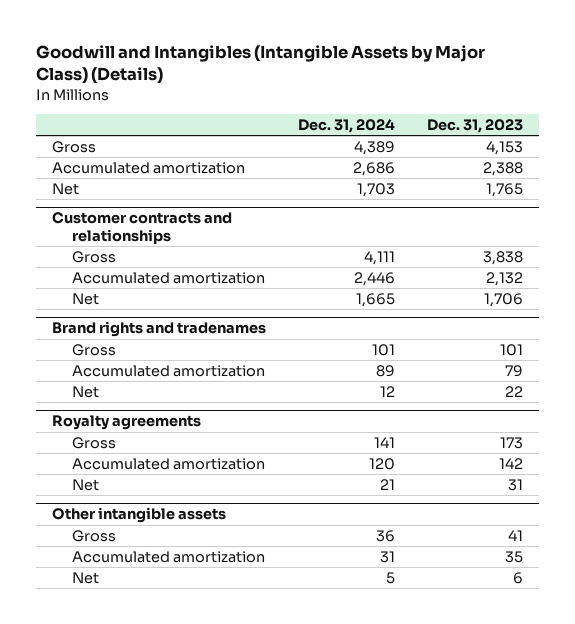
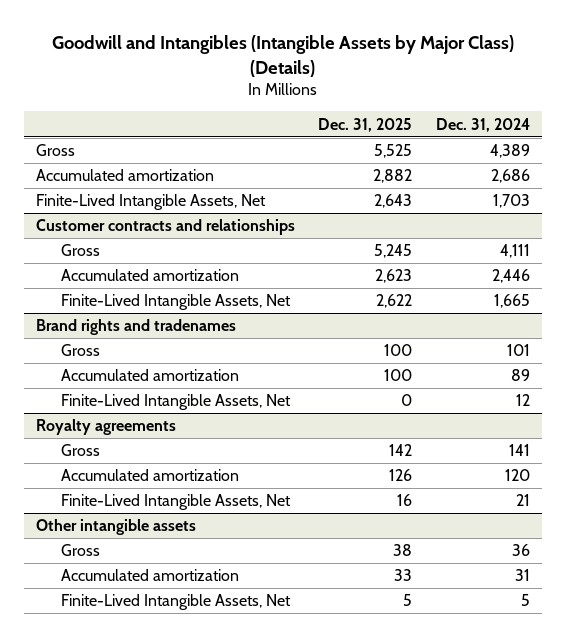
- | Dec. 31, 2024 | Dec. 31, 2023
+ | Dec. 31, 2025 | Dec. 31, 2024
- Net | 1,703 | 1,765
+ Finite-Lived Intangible Assets, Net | 2,643 | 1,703
@ Customer contracts and relationships
- Net | 1,665 | 1,706
+ Finite-Lived Intangible Assets, Net | 2,622 | 1,665
@ Brand rights and tradenames
- Net | 12 | 22
+ Finite-Lived Intangible Assets, Net | 0 | 12
@ Royalty agreements
- Net | 21 | 31
+ Finite-Lived Intangible Assets, Net | 16 | 21
@ Other intangible assets
- Net | 5 | 6
+ Finite-Lived Intangible Assets, Net | 5 | 5

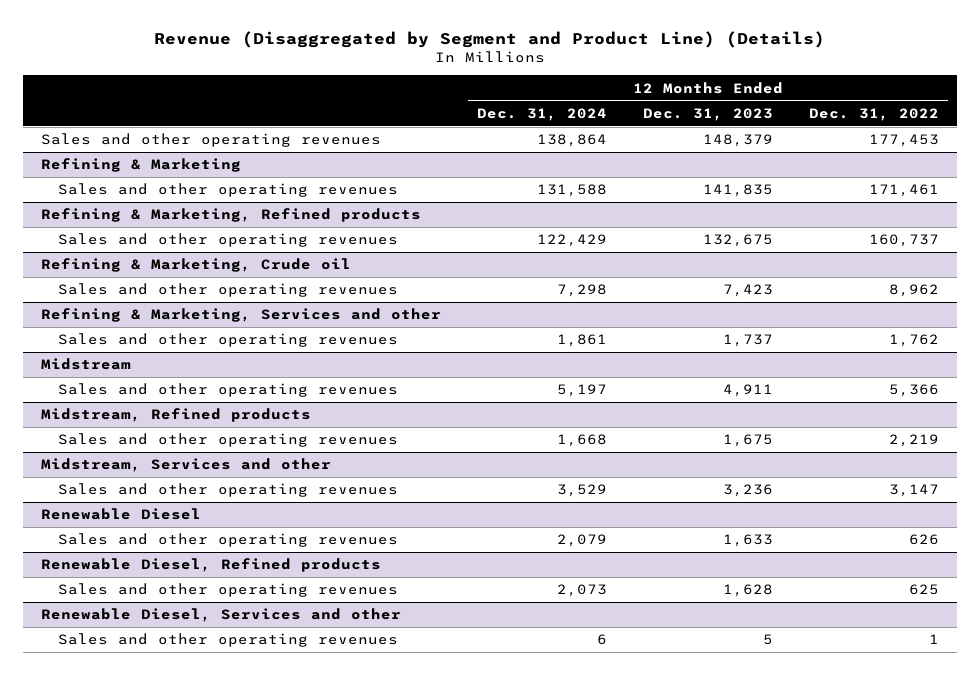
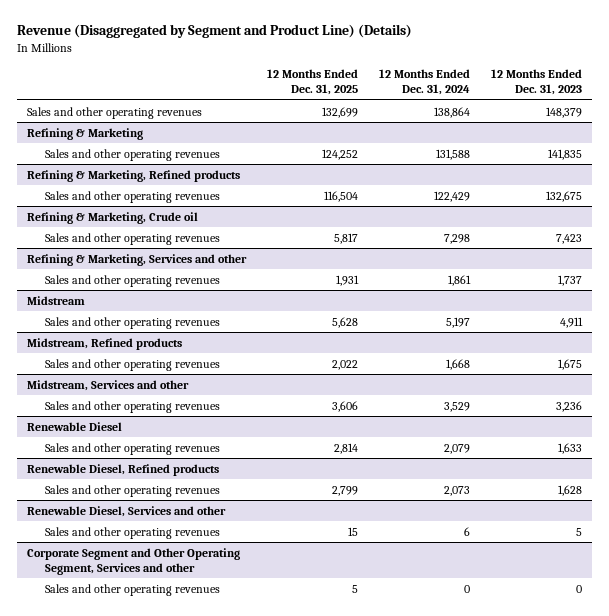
- | 12 Months Ended Dec. 31, 2024 | 12 Months Ended Dec. 31, 2023 | 12 Months Ended Dec. 31, 2022
+ | 12 Months Ended Dec. 31, 2025 | 12 Months Ended Dec. 31, 2024 | 12 Months Ended Dec. 31, 2023
+ Corporate Segment and Other Operating Segment, Services and other
+ Sales and other operating revenues | 5 | 0 | 0

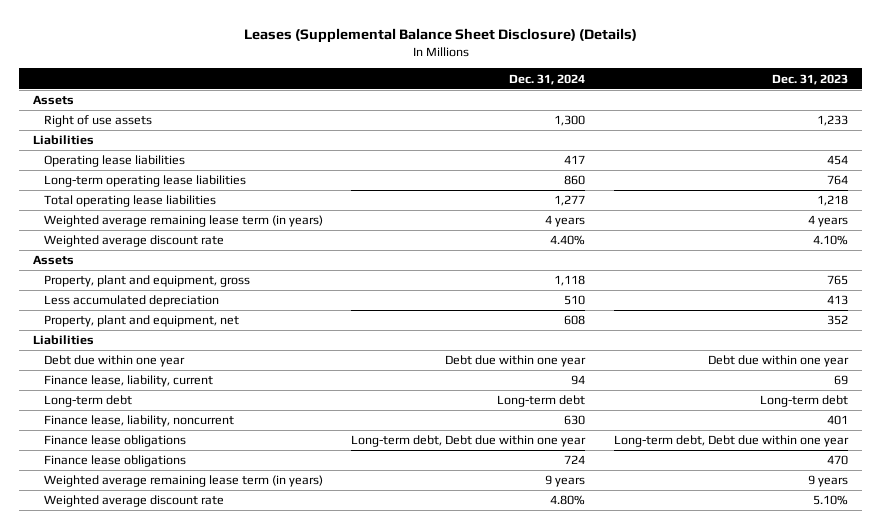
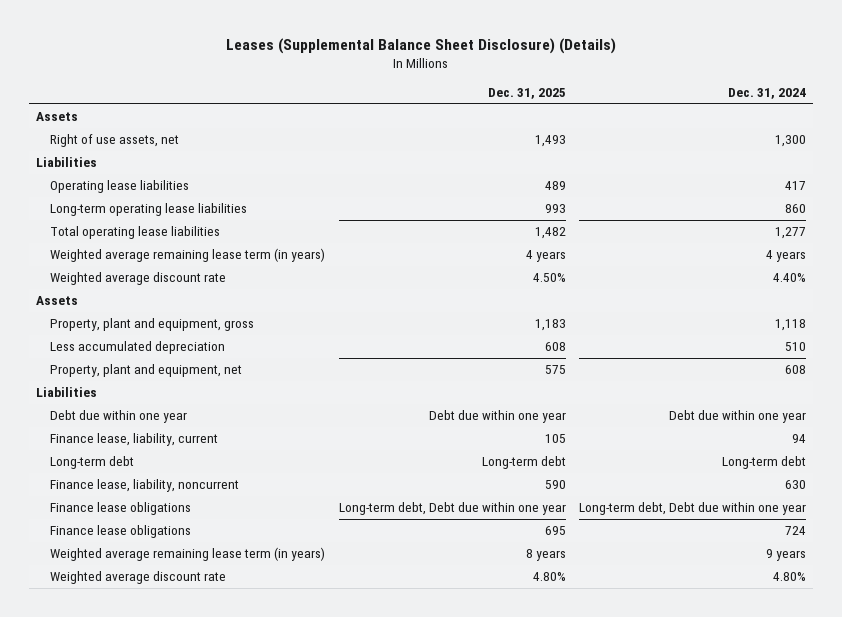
- | Dec. 31, 2024 | Dec. 31, 2023
+ | Dec. 31, 2025 | Dec. 31, 2024
- Right of use assets | 1,300 | 1,233
+ Right of use assets, net | 1,493 | 1,300

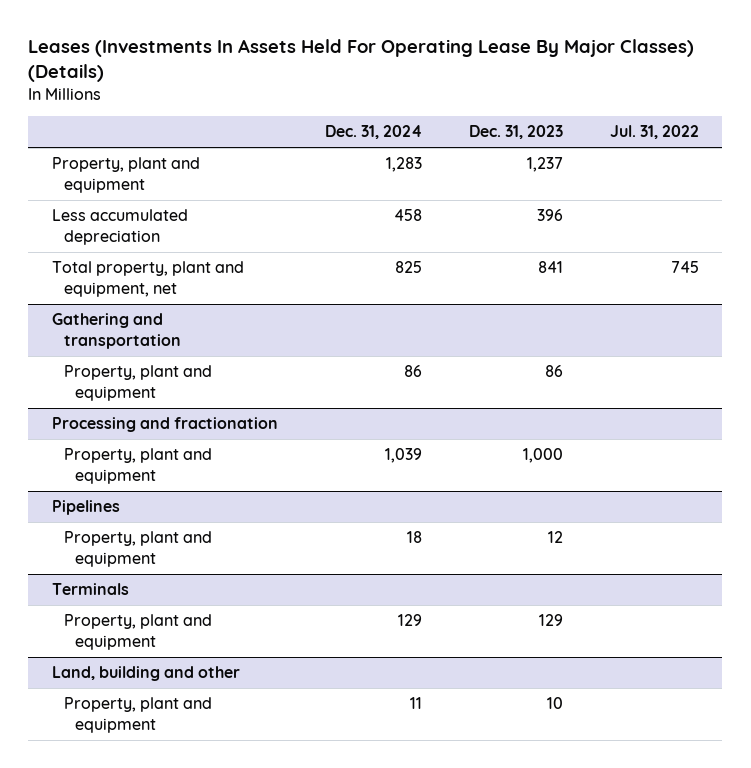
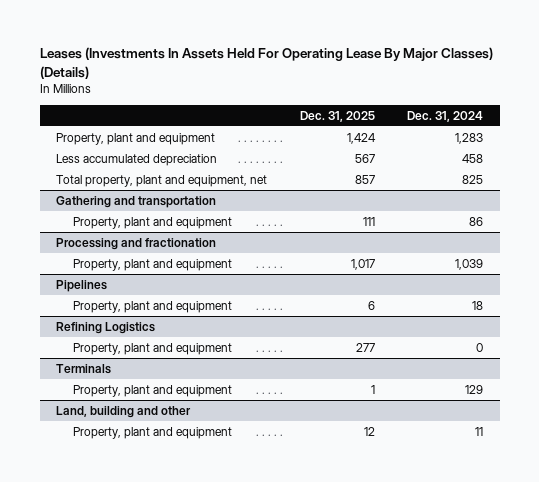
- | Dec. 31, 2024 | Dec. 31, 2023 | Jul. 31, 2022
+ | Dec. 31, 2025 | Dec. 31, 2024
+ Refining Logistics
+ Property, plant and equipment | 277 | 0

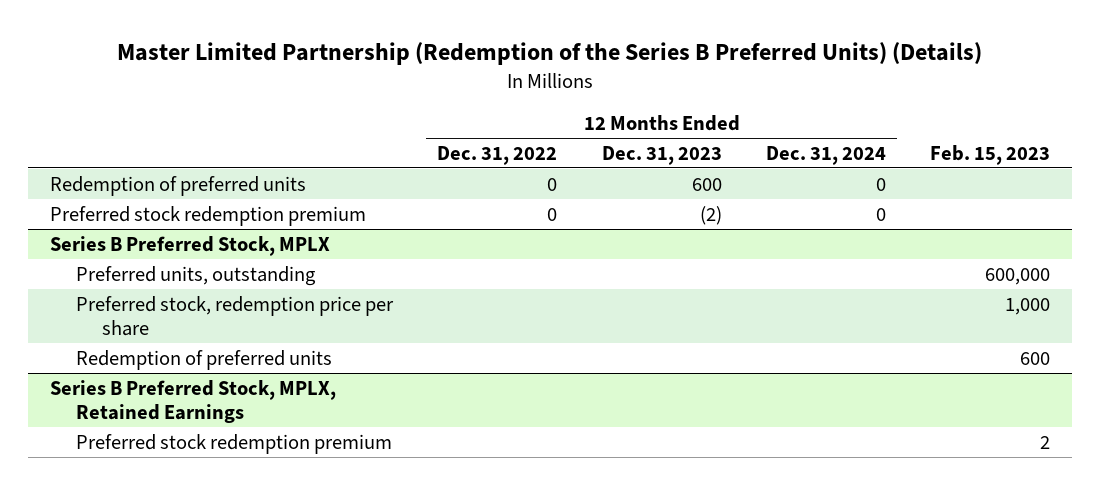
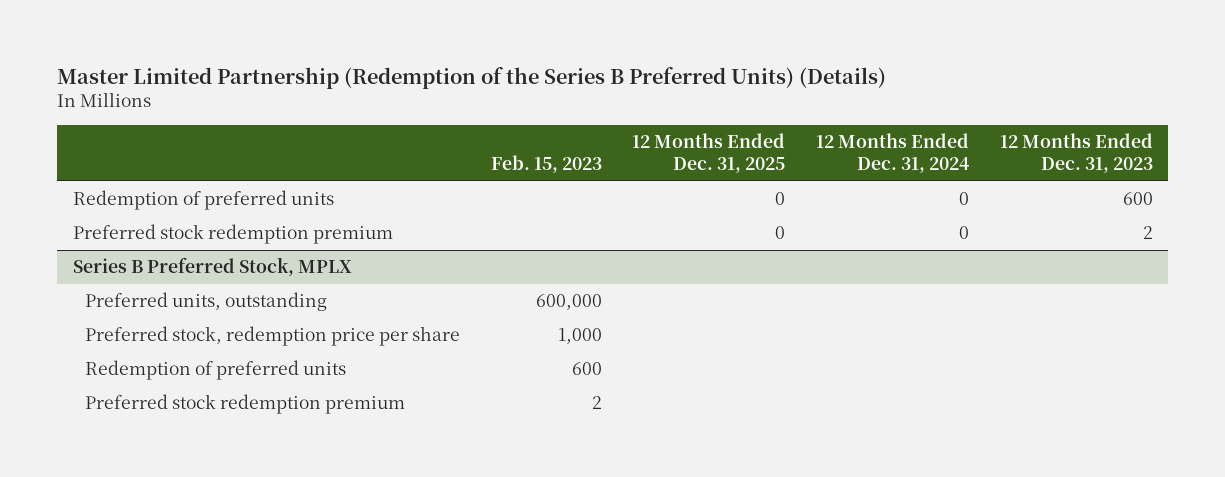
- | 12 Months Ended Dec. 31, 2022 | 12 Months Ended Dec. 31, 2023 | 12 Months Ended Dec. 31, 2024 | Feb. 15, 2023
+ | Feb. 15, 2023 | 12 Months Ended Dec. 31, 2025 | 12 Months Ended Dec. 31, 2024 | 12 Months Ended Dec. 31, 2023
- Preferred stock redemption premium | 0 | (2) | 0 |
+ Preferred stock redemption premium | | 0 | 0 | 2
- Series B Preferred Stock, MPLX, Retained Earnings

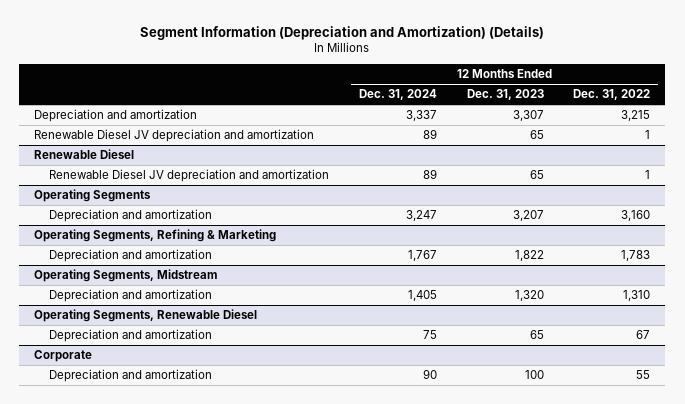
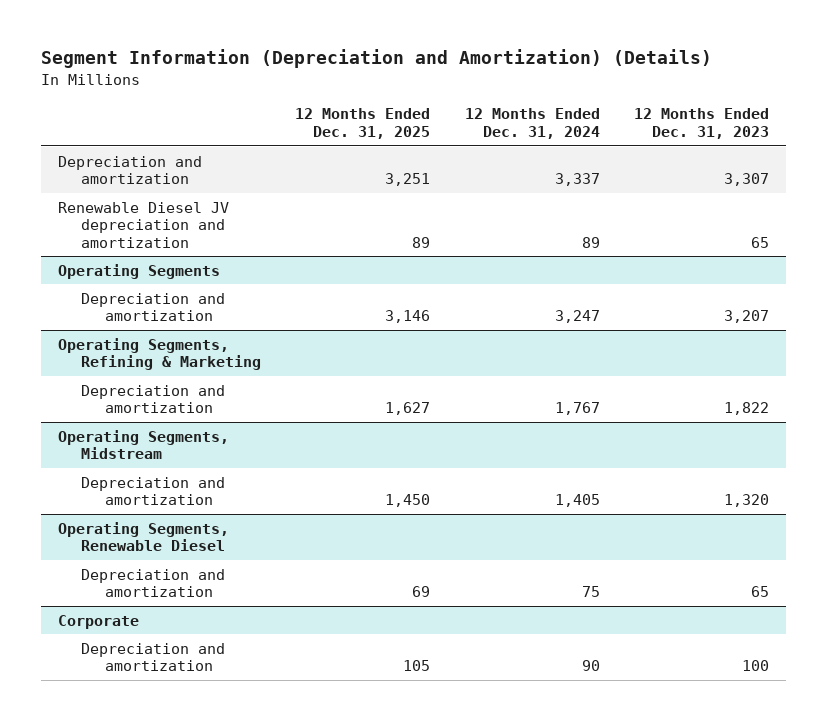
- | 12 Months Ended Dec. 31, 2024 | 12 Months Ended Dec. 31, 2023 | 12 Months Ended Dec. 31, 2022
+ | 12 Months Ended Dec. 31, 2025 | 12 Months Ended Dec. 31, 2024 | 12 Months Ended Dec. 31, 2023
- Renewable Diesel
- Renewable Diesel JV depreciation and amortization | 89 | 65 | 1

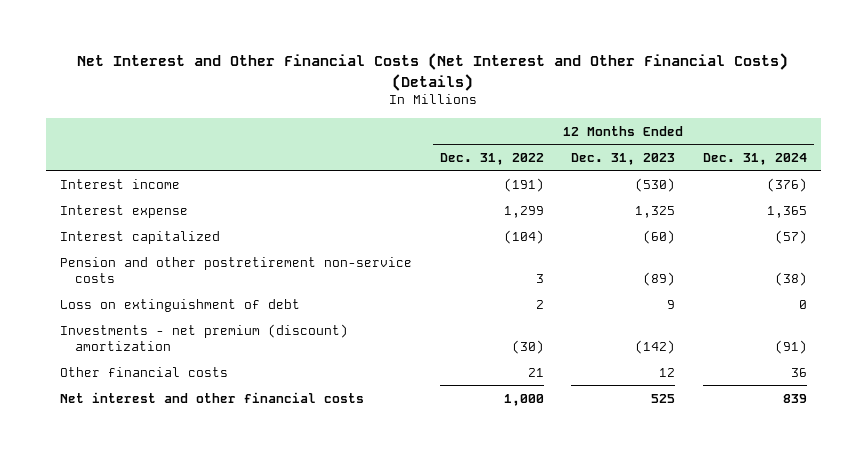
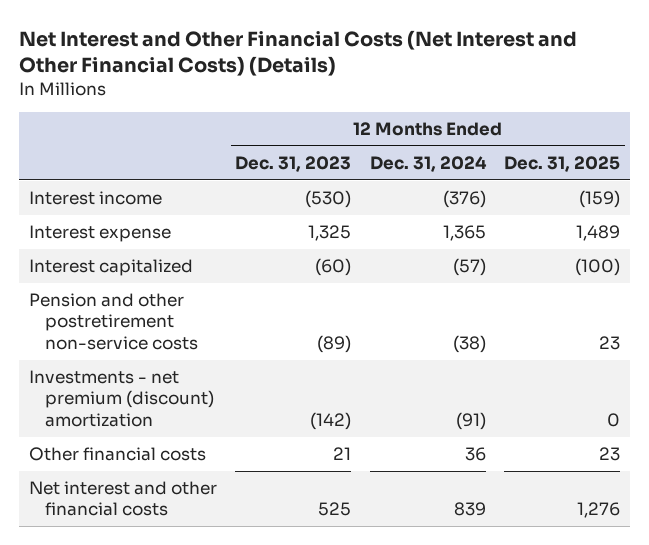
- | 12 Months Ended Dec. 31, 2022 | 12 Months Ended Dec. 31, 2023 | 12 Months Ended Dec. 31, 2024
+ | 12 Months Ended Dec. 31, 2023 | 12 Months Ended Dec. 31, 2024 | 12 Months Ended Dec. 31, 2025
- Loss on extinguishment of debt | 2 | 9 | 0
- Other financial costs | 21 | 12 | 36
+ Other financial costs | 21 | 36 | 23

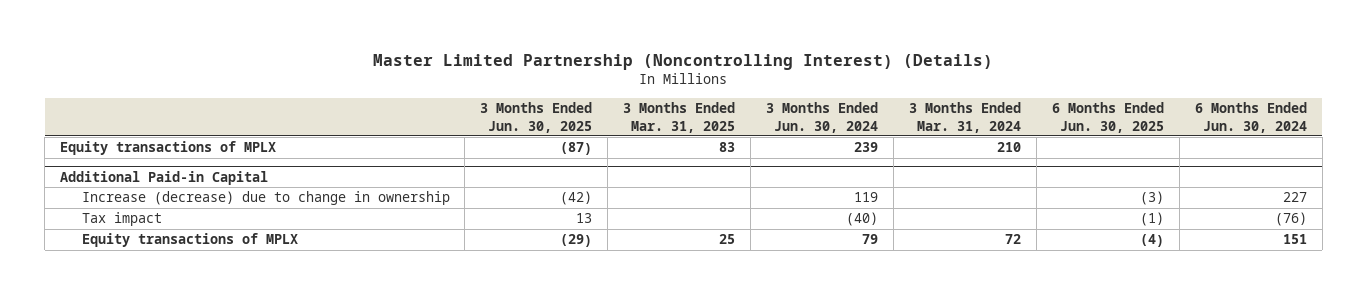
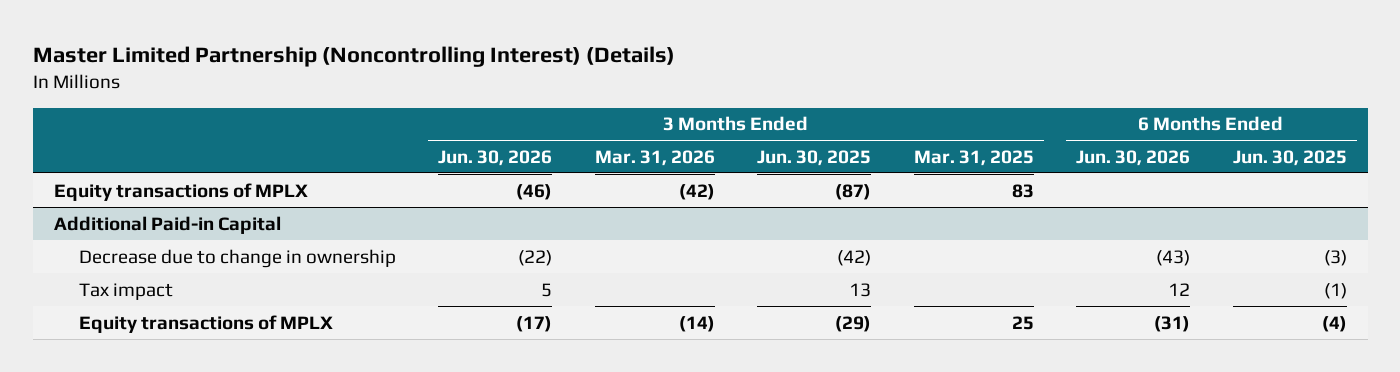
- | 3 Months Ended Jun. 30, 2025 | 3 Months Ended Mar. 31, 2025 | 3 Months Ended Jun. 30, 2024 | 3 Months Ended Mar. 31, 2024 | 6 Months Ended Jun. 30, 2025 | 6 Months Ended Jun. 30, 2024
+ | 3 Months Ended Jun. 30, 2026 | 3 Months Ended Mar. 31, 2026 | 3 Months Ended Jun. 30, 2025 | 3 Months Ended Mar. 31, 2025 | 6 Months Ended Jun. 30, 2026 | 6 Months Ended Jun. 30, 2025
@ Additional Paid-in Capital
- Increase (decrease) due to change in ownership | (42) | | 119 | | (3) | 227
+ Decrease due to change in ownership | (22) | | (42) | | (43) | (3)

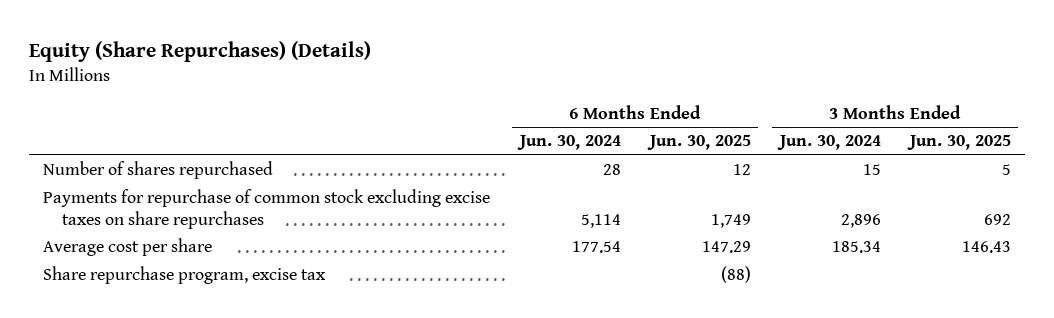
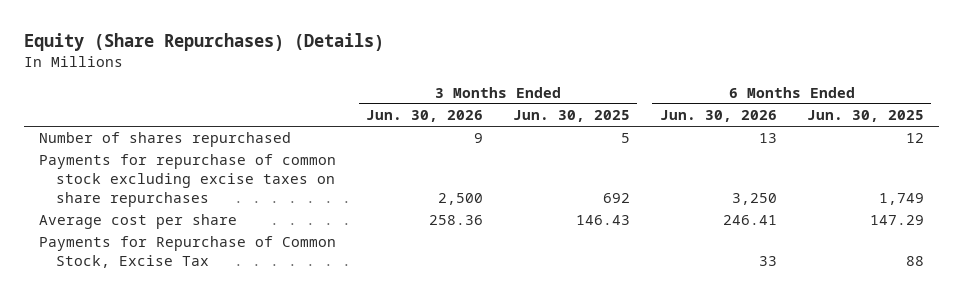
- | 6 Months Ended Jun. 30, 2024 | 6 Months Ended Jun. 30, 2025 | 3 Months Ended Jun. 30, 2024 | 3 Months Ended Jun. 30, 2025
+ | 3 Months Ended Jun. 30, 2026 | 3 Months Ended Jun. 30, 2025 | 6 Months Ended Jun. 30, 2026 | 6 Months Ended Jun. 30, 2025
- Share repurchase program, excise tax | | (88) | |
+ Payments for Repurchase of Common Stock, Excise Tax | | | 33 | 88

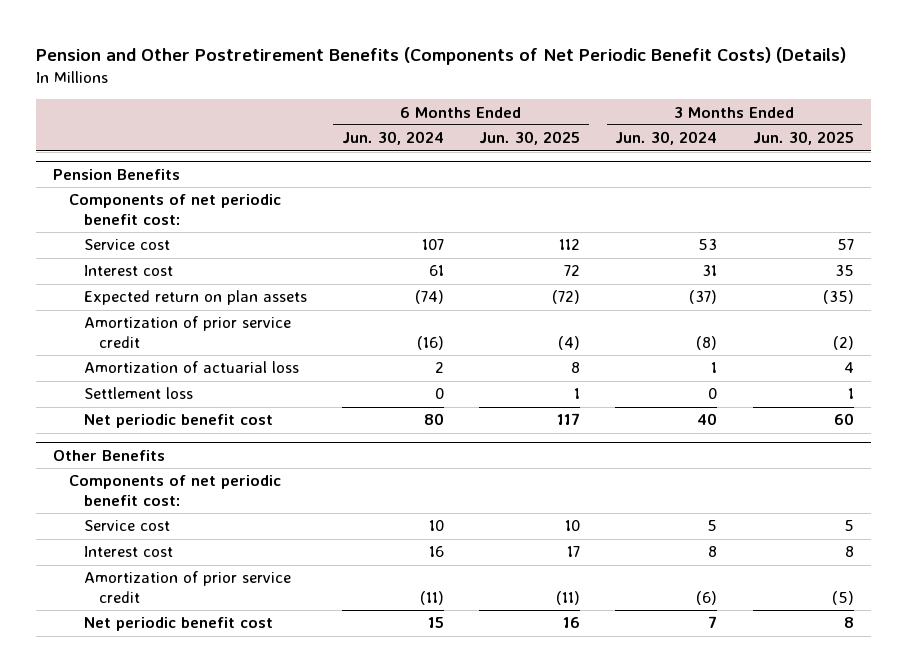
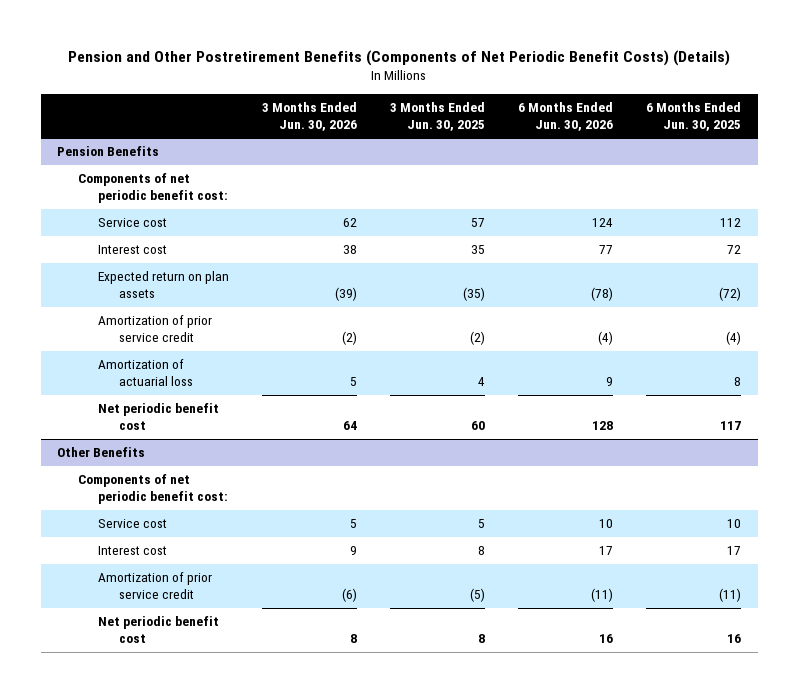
- | 6 Months Ended Jun. 30, 2024 | 6 Months Ended Jun. 30, 2025 | 3 Months Ended Jun. 30, 2024 | 3 Months Ended Jun. 30, 2025
+ | 3 Months Ended Jun. 30, 2026 | 3 Months Ended Jun. 30, 2025 | 6 Months Ended Jun. 30, 2026 | 6 Months Ended Jun. 30, 2025
@ Pension Benefits
- Settlement loss | 0 | 1 | 0 | 1

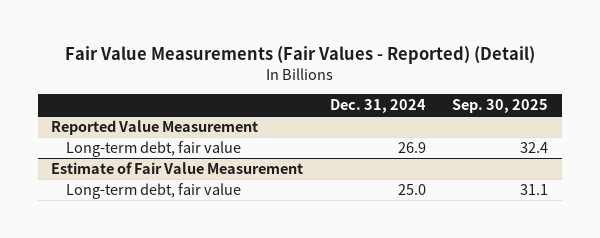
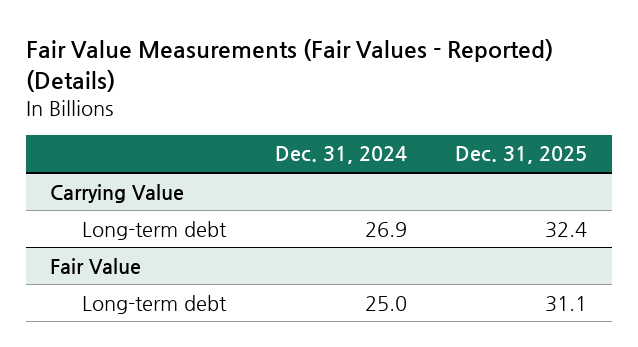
- Fair Value Measurements (Fair Values - Reported) (Detail)
+ Fair Value Measurements (Fair Values - Reported) (Details)
- | Dec. 31, 2024 | Sep. 30, 2025
+ | Dec. 31, 2024 | Dec. 31, 2025
- Reported Value Measurement
- Long-term debt, fair value | 26.9 | 32.4
- Estimate of Fair Value Measurement
- Long-term debt, fair value | 25.0 | 31.1
+ Carrying Value
+ Long-term debt | 26.9 | 32.4
+ Fair Value
+ Long-term debt | 25.0 | 31.1

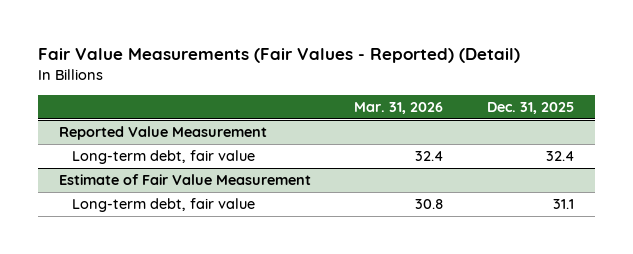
- Fair Value Measurements (Fair Values - Reported) (Details)
+ Fair Value Measurements (Fair Values - Reported) (Detail)
- | Dec. 31, 2024 | Dec. 31, 2025
+ | Mar. 31, 2026 | Dec. 31, 2025
- Carrying Value
- Long-term debt | 26.9 | 32.4
- Fair Value
- Long-term debt | 25.0 | 31.1
+ Reported Value Measurement
+ Long-term debt, fair value | 32.4 | 32.4
+ Estimate of Fair Value Measurement
+ Long-term debt, fair value | 30.8 | 31.1

